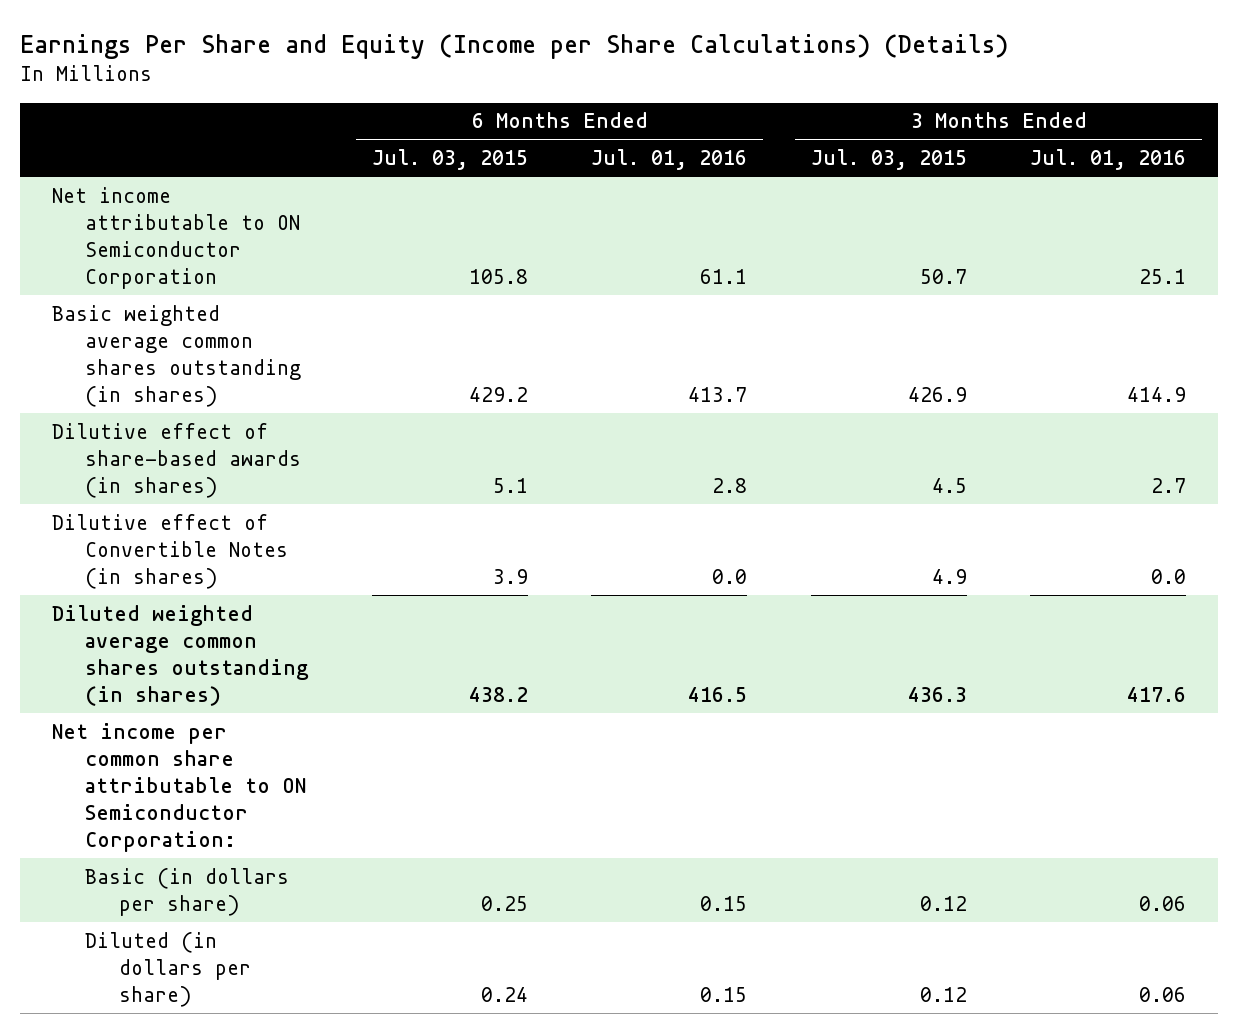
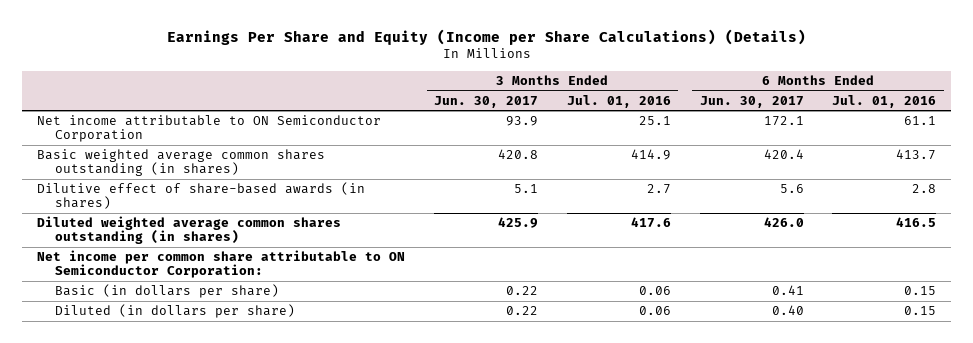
- | 6 Months Ended Jul. 03, 2015 | 6 Months Ended Jul. 01, 2016 | 3 Months Ended Jul. 03, 2015 | 3 Months Ended Jul. 01, 2016
+ | 3 Months Ended Jun. 30, 2017 | 3 Months Ended Jul. 01, 2016 | 6 Months Ended Jun. 30, 2017 | 6 Months Ended Jul. 01, 2016
- Dilutive effect of Convertible Notes (in shares) | 3.9 | 0.0 | 4.9 | 0.0

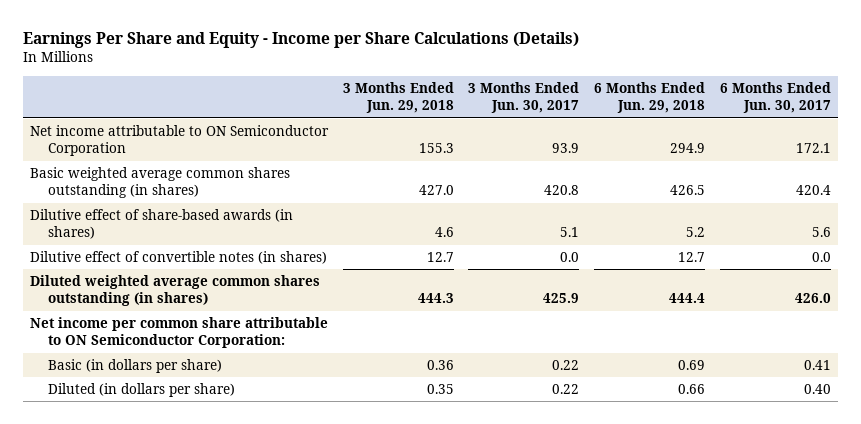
- Earnings Per Share and Equity (Income per Share Calculations) (Details)
+ Earnings Per Share and Equity - Income per Share Calculations (Details)
- | 3 Months Ended Jun. 30, 2017 | 3 Months Ended Jul. 01, 2016 | 6 Months Ended Jun. 30, 2017 | 6 Months Ended Jul. 01, 2016
+ | 3 Months Ended Jun. 29, 2018 | 3 Months Ended Jun. 30, 2017 | 6 Months Ended Jun. 29, 2018 | 6 Months Ended Jun. 30, 2017
+ Dilutive effect of convertible notes (in shares) | 12.7 | 0.0 | 12.7 | 0.0

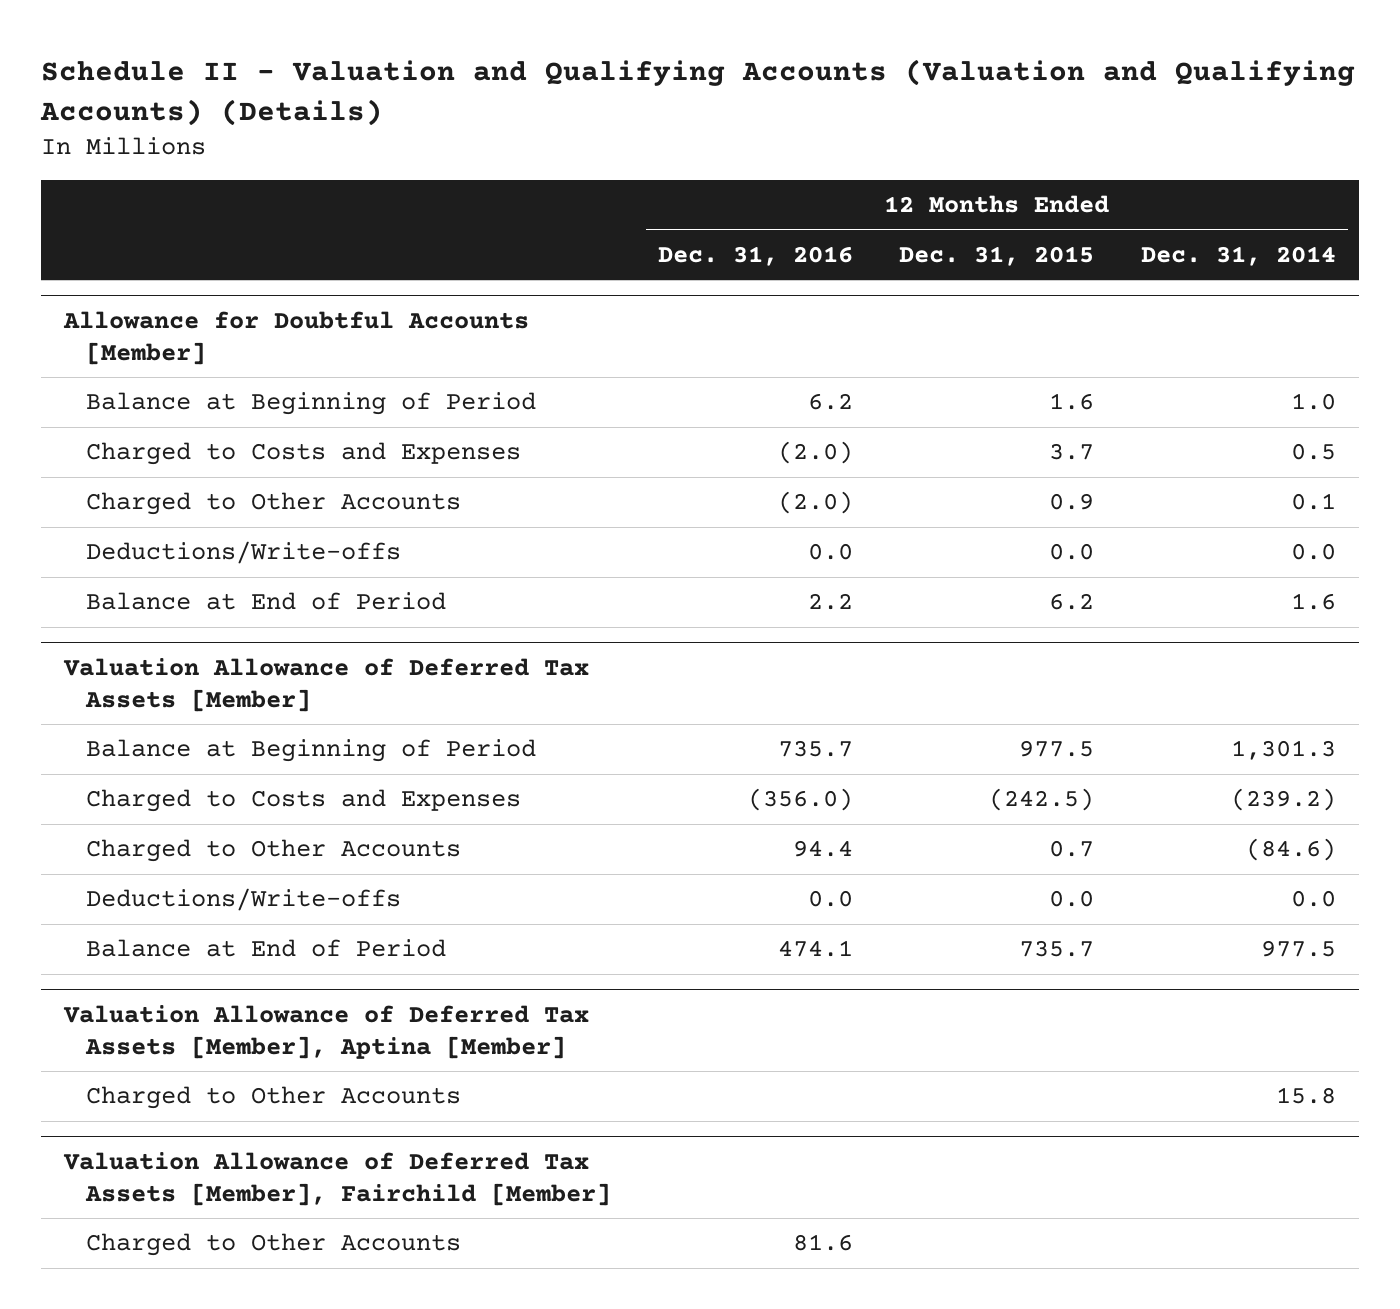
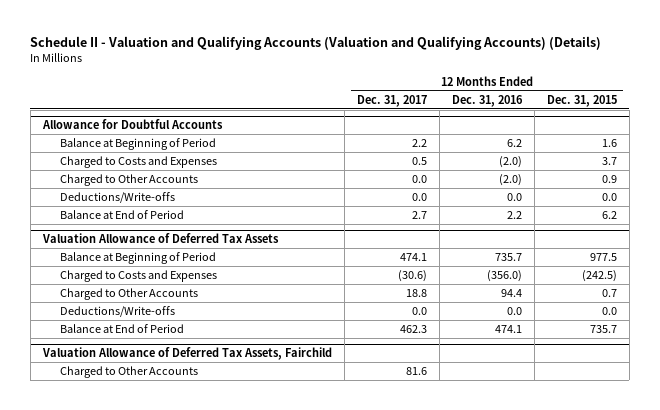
- | 12 Months Ended Dec. 31, 2016 | 12 Months Ended Dec. 31, 2015 | 12 Months Ended Dec. 31, 2014
+ | 12 Months Ended Dec. 31, 2017 | 12 Months Ended Dec. 31, 2016 | 12 Months Ended Dec. 31, 2015
- Allowance for Doubtful Accounts [Member]
+ Allowance for Doubtful Accounts
- Valuation Allowance of Deferred Tax Assets [Member]
+ Valuation Allowance of Deferred Tax Assets
- Valuation Allowance of Deferred Tax Assets [Member], Aptina [Member]
+ Valuation Allowance of Deferred Tax Assets, Fairchild
- Valuation Allowance of Deferred Tax Assets [Member], Fairchild [Member]
- Charged to Other Accounts | 81.6 | |

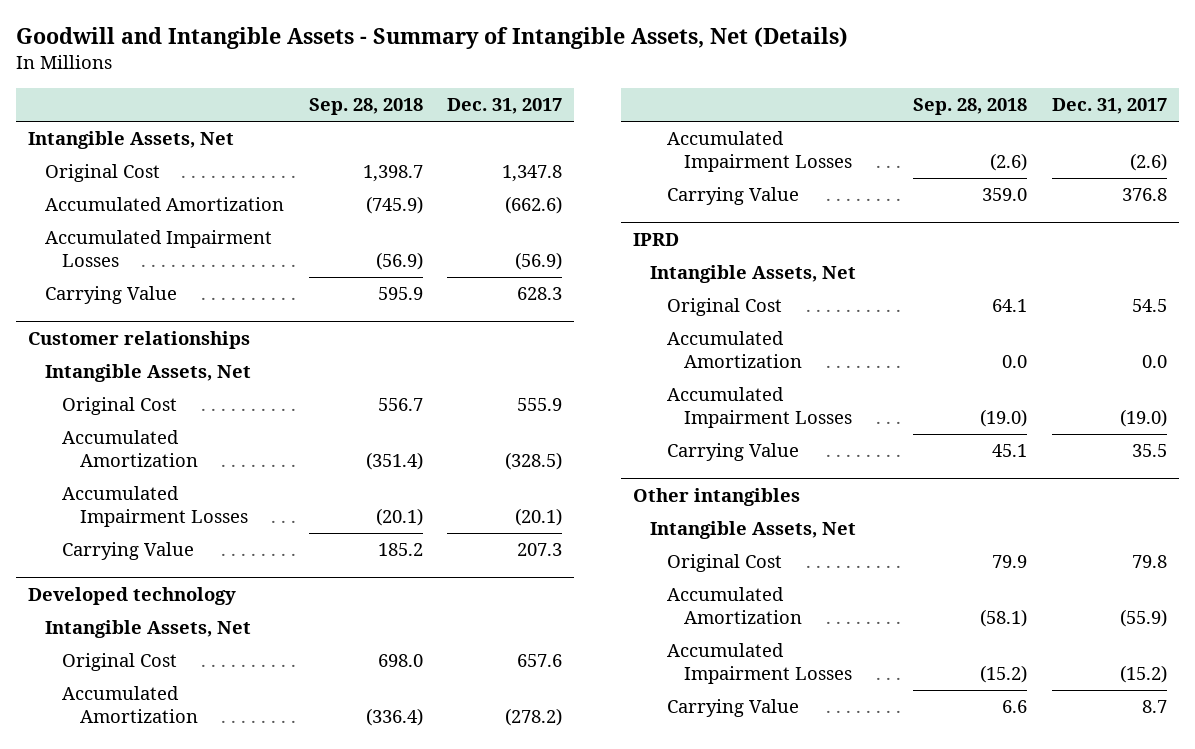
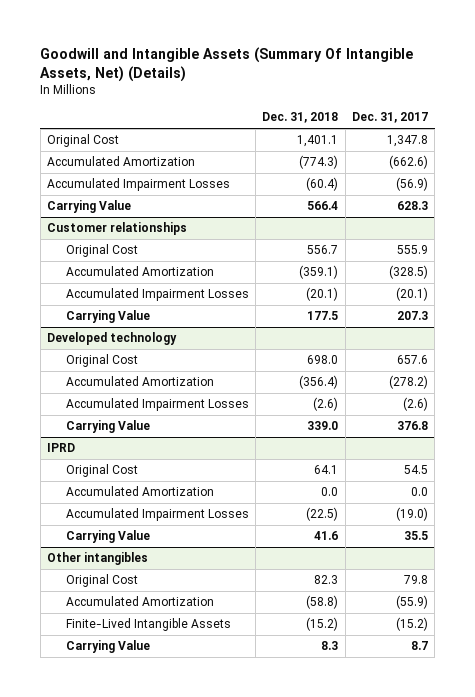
- Goodwill and Intangible Assets - Summary of Intangible Assets, Net (Details)
+ Goodwill and Intangible Assets (Summary Of Intangible Assets, Net) (Details)
- | Sep. 28, 2018 | Dec. 31, 2017
+ | Dec. 31, 2018 | Dec. 31, 2017
- Intangible Assets, Net
@ Customer relationships
- Intangible Assets, Net
@ Developed technology
- Intangible Assets, Net
@ IPRD
- Intangible Assets, Net
@ Other intangibles
- Intangible Assets, Net
- Accumulated Impairment Losses | (15.2) | (15.2)
+ Finite-Lived Intangible Assets | (15.2) | (15.2)

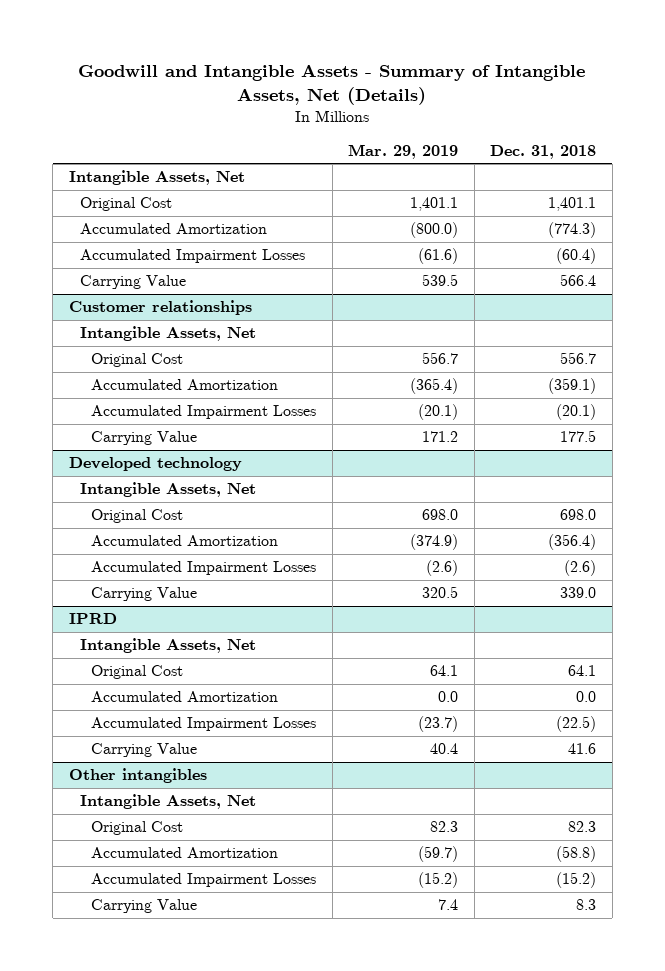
- Goodwill and Intangible Assets (Summary Of Intangible Assets, Net) (Details)
+ Goodwill and Intangible Assets - Summary of Intangible Assets, Net (Details)
- | Dec. 31, 2018 | Dec. 31, 2017
+ | Mar. 29, 2019 | Dec. 31, 2018
+ Intangible Assets, Net
@ Customer relationships
+ Intangible Assets, Net
@ Developed technology
+ Intangible Assets, Net
@ IPRD
+ Intangible Assets, Net
@ Other intangibles
+ Intangible Assets, Net
- Finite-Lived Intangible Assets | (15.2) | (15.2)
+ Accumulated Impairment Losses | (15.2) | (15.2)

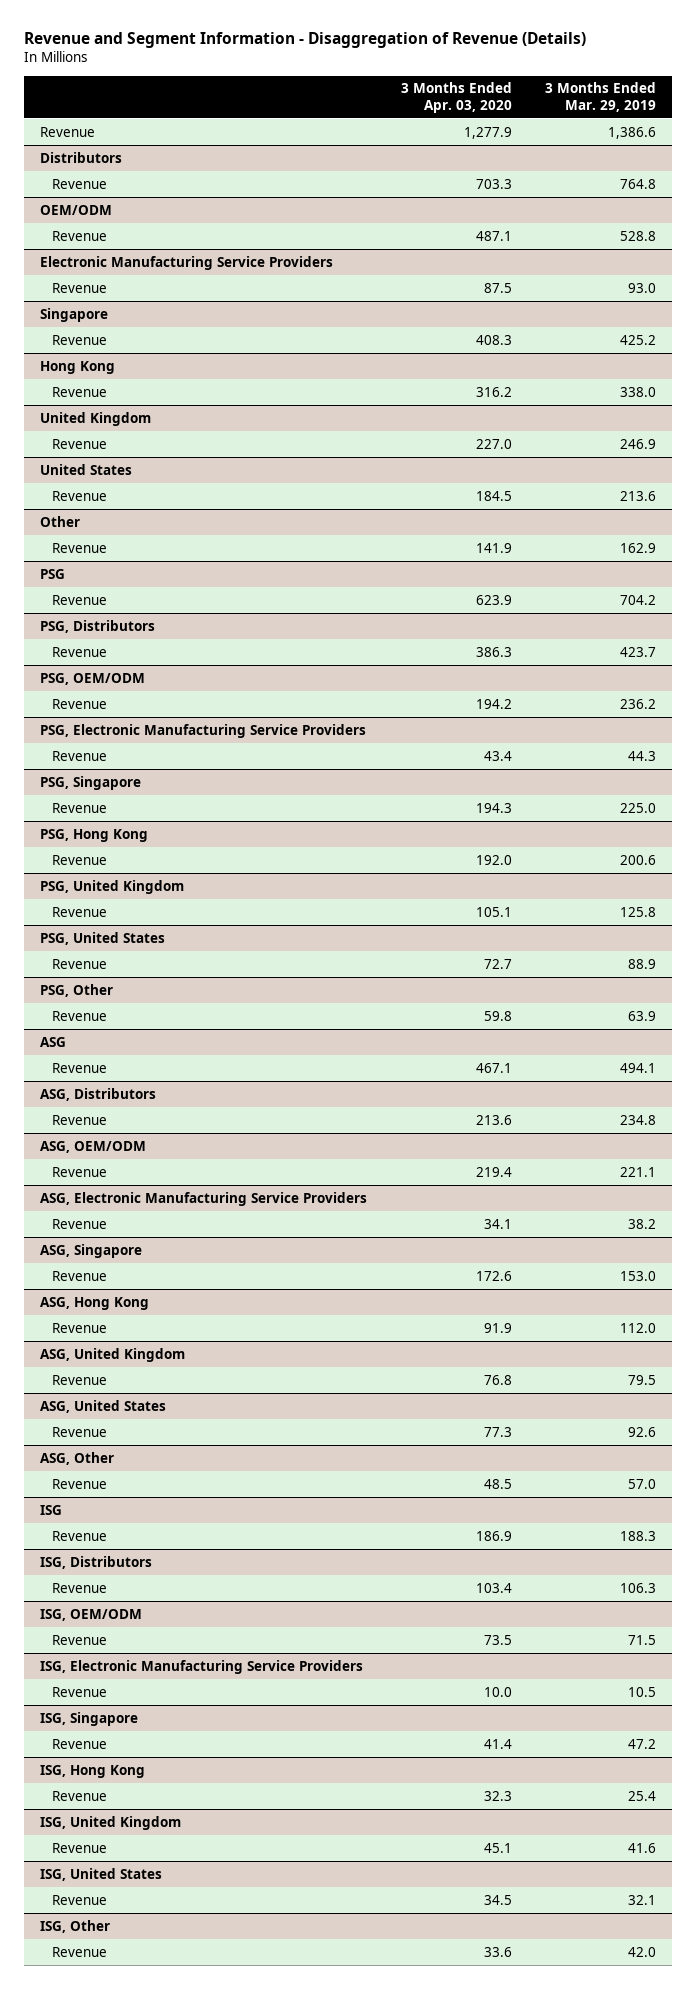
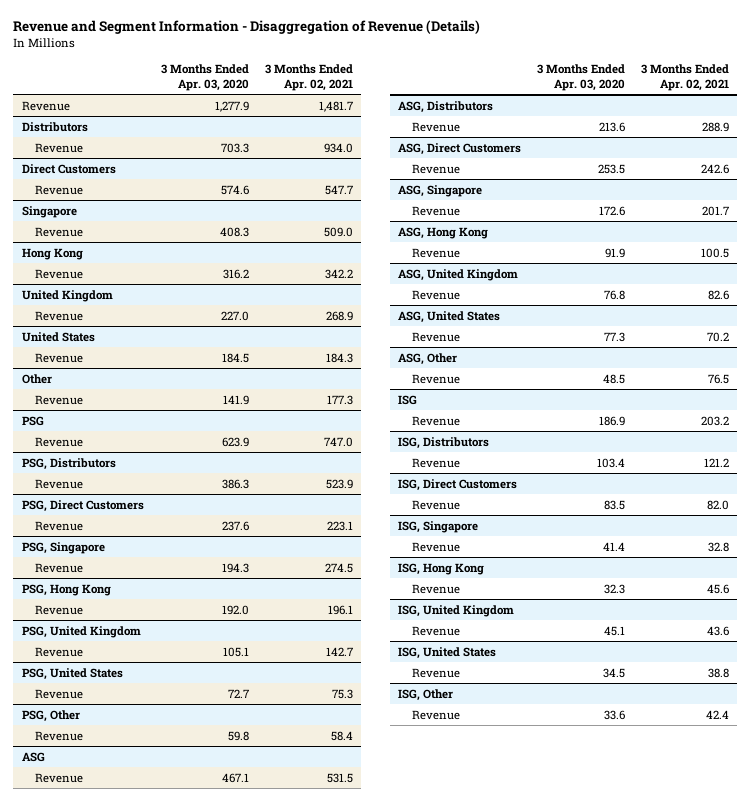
- | 3 Months Ended Apr. 03, 2020 | 3 Months Ended Mar. 29, 2019
+ | 3 Months Ended Apr. 03, 2020 | 3 Months Ended Apr. 02, 2021
- OEM/ODM
- Revenue | 487.1 | 528.8
- Electronic Manufacturing Service Providers
- Revenue | 87.5 | 93.0
+ Direct Customers
+ Revenue | 574.6 | 547.7
- PSG, OEM/ODM
- Revenue | 194.2 | 236.2
- PSG, Electronic Manufacturing Service Providers
- Revenue | 43.4 | 44.3
+ PSG, Direct Customers
+ Revenue | 237.6 | 223.1
- ASG, OEM/ODM
- Revenue | 219.4 | 221.1
- ASG, Electronic Manufacturing Service Providers
- Revenue | 34.1 | 38.2
+ ASG, Direct Customers
+ Revenue | 253.5 | 242.6
- ISG, OEM/ODM
- Revenue | 73.5 | 71.5
- ISG, Electronic Manufacturing Service Providers
- Revenue | 10.0 | 10.5
+ ISG, Direct Customers
+ Revenue | 83.5 | 82.0

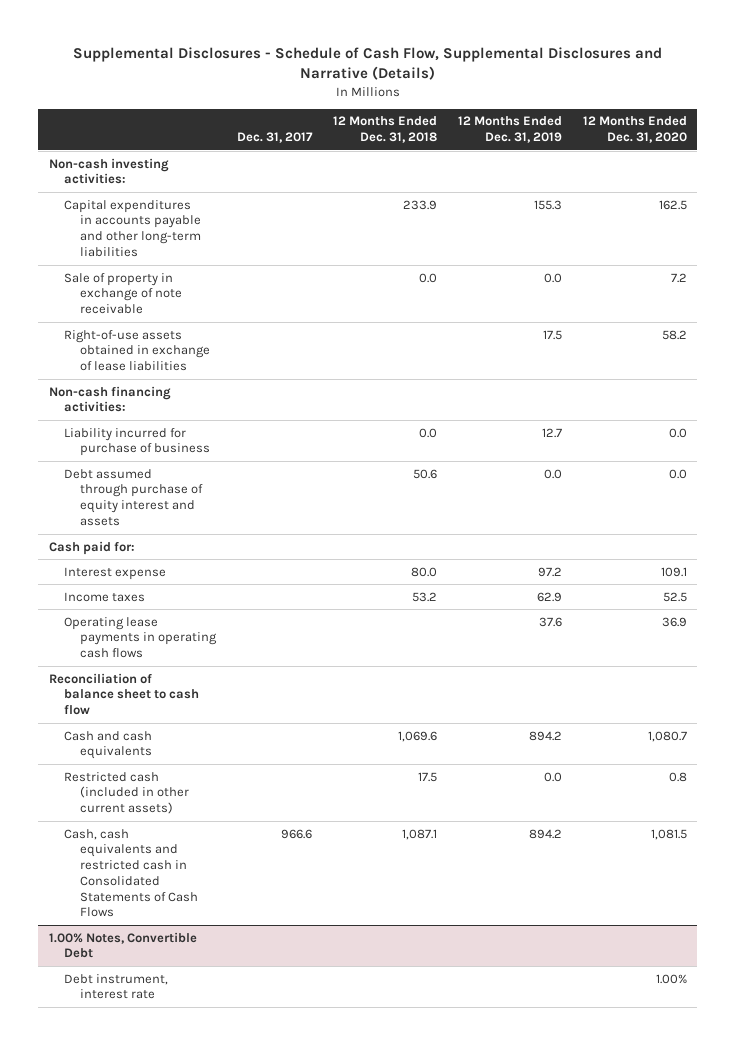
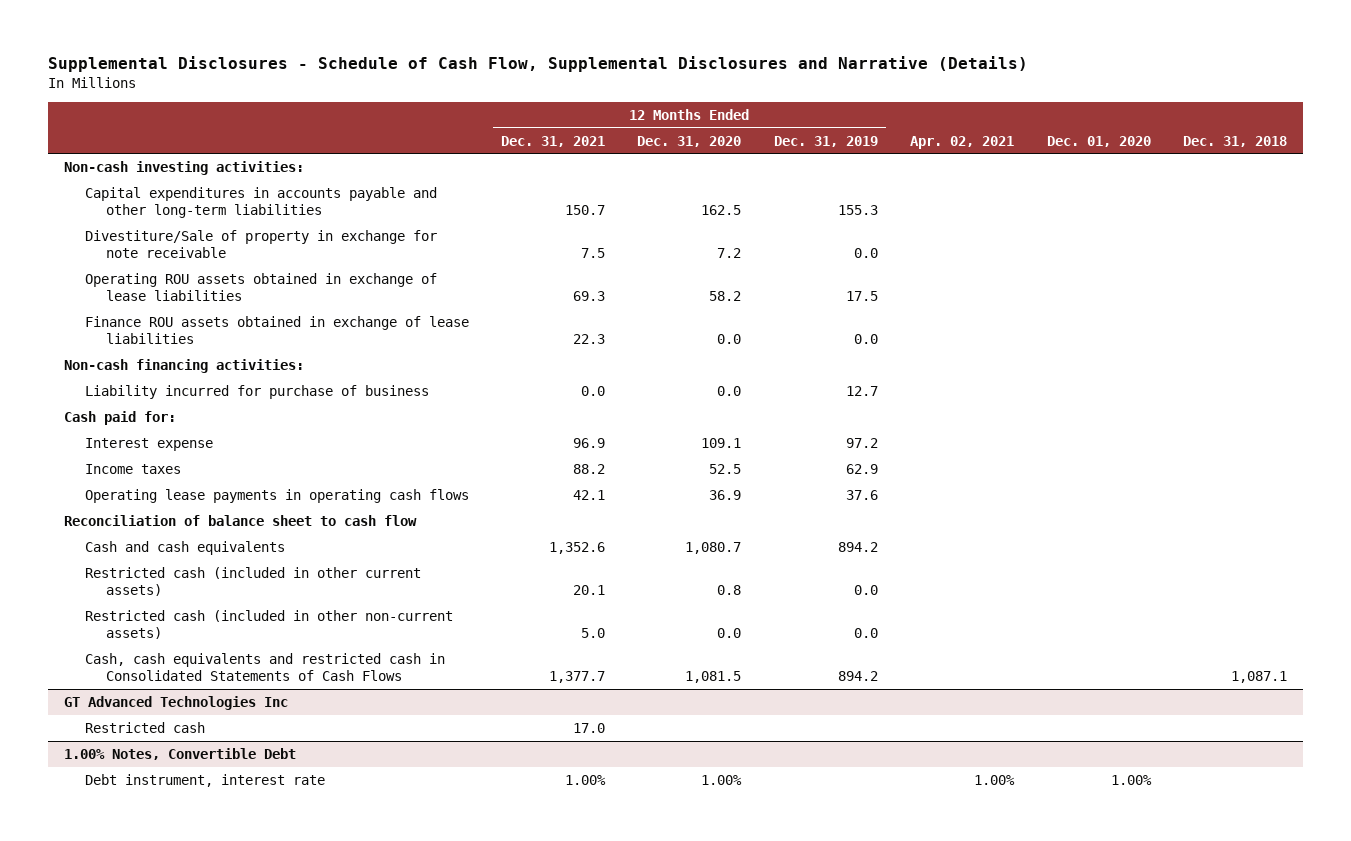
- | Dec. 31, 2017 | 12 Months Ended Dec. 31, 2018 | 12 Months Ended Dec. 31, 2019 | 12 Months Ended Dec. 31, 2020
+ | 12 Months Ended Dec. 31, 2021 | 12 Months Ended Dec. 31, 2020 | 12 Months Ended Dec. 31, 2019 | Apr. 02, 2021 | Dec. 01, 2020 | Dec. 31, 2018
- Sale of property in exchange of note receivable | | 0.0 | 0.0 | 7.2
- Right-of-use assets obtained in exchange of lease liabilities | | | 17.5 | 58.2
+ Divestiture/Sale of property in exchange for note receivable | 7.5 | 7.2 | 0.0 | | |
+ Operating ROU assets obtained in exchange of lease liabilities | 69.3 | 58.2 | 17.5 | | |
+ Finance ROU assets obtained in exchange of lease liabilities | 22.3 | 0.0 | 0.0 | | |
- Debt assumed through purchase of equity interest and assets | | 50.6 | 0.0 | 0.0
+ Restricted cash (included in other non-current assets) | 5.0 | 0.0 | 0.0 | | |
+ GT Advanced Technologies Inc
+ Restricted cash | 17.0 | | | | |

